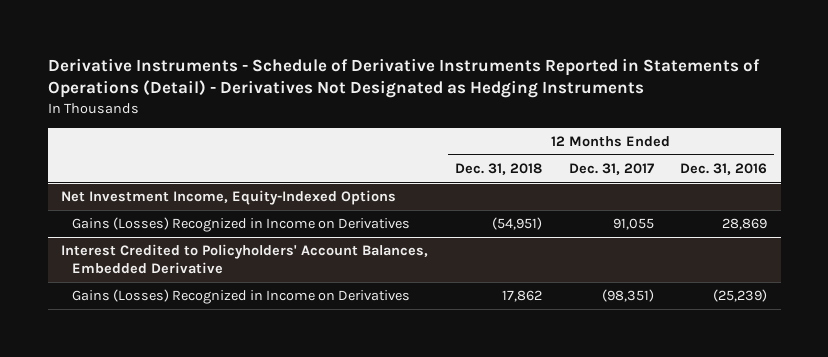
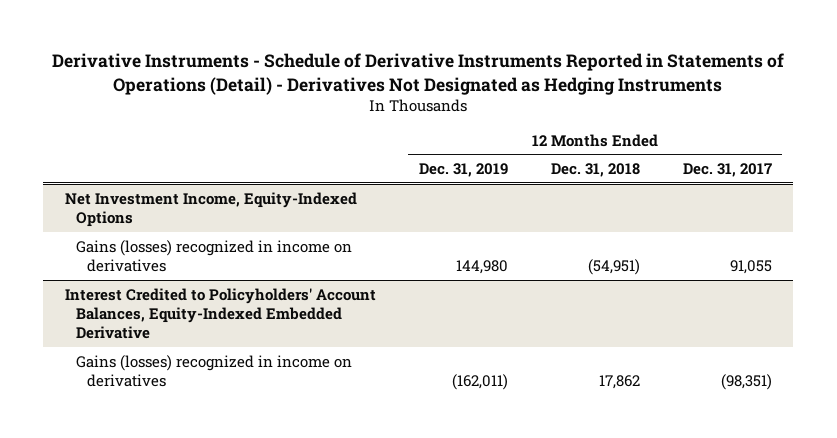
- | 12 Months Ended Dec. 31, 2018 | 12 Months Ended Dec. 31, 2017 | 12 Months Ended Dec. 31, 2016
+ | 12 Months Ended Dec. 31, 2019 | 12 Months Ended Dec. 31, 2018 | 12 Months Ended Dec. 31, 2017
@ Net Investment Income, Equity-Indexed Options
- Gains (Losses) Recognized in Income on Derivatives | (54,951) | 91,055 | 28,869
- Interest Credited to Policyholders' Account Balances, Embedded Derivative
- Gains (Losses) Recognized in Income on Derivatives | 17,862 | (98,351) | (25,239)
@ Net Investment Income, Equity-Indexed Options
+ Gains (losses) recognized in income on derivatives | 144,980 | (54,951) | 91,055
+ Interest Credited to Policyholders' Account Balances, Equity-Indexed Embedded Derivative
+ Gains (losses) recognized in income on derivatives | (162,011) | 17,862 | (98,351)

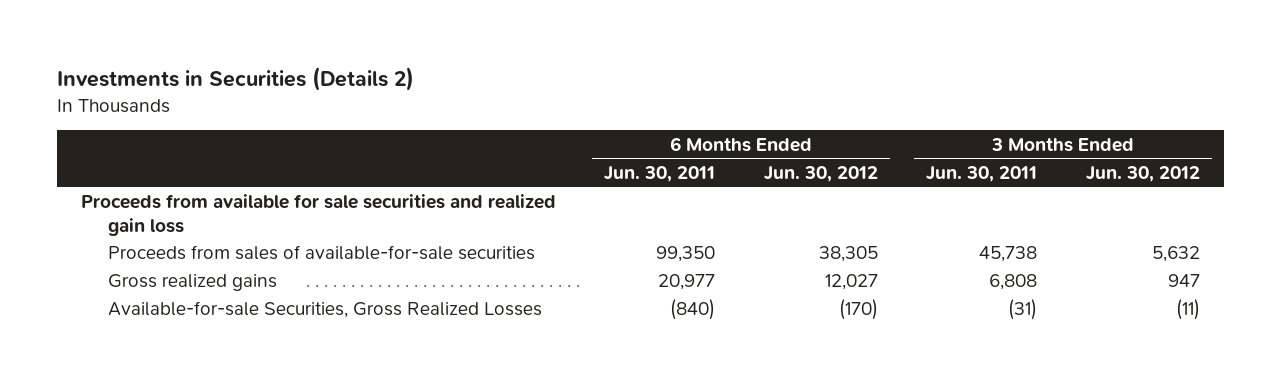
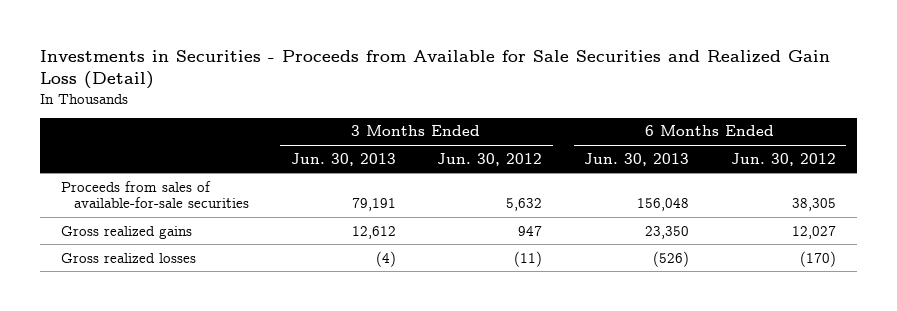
- Investments in Securities (Details 2)
+ Investments in Securities - Proceeds from Available for Sale Securities and Realized Gain Loss (Detail)
- | 6 Months Ended Jun. 30, 2011 | 6 Months Ended Jun. 30, 2012 | 3 Months Ended Jun. 30, 2011 | 3 Months Ended Jun. 30, 2012
+ | 3 Months Ended Jun. 30, 2013 | 3 Months Ended Jun. 30, 2012 | 6 Months Ended Jun. 30, 2013 | 6 Months Ended Jun. 30, 2012
- Proceeds from available for sale securities and realized gain loss
- Available-for-sale Securities, Gross Realized Losses | (840) | (170) | (31) | (11)
+ Gross realized losses | (4) | (11) | (526) | (170)

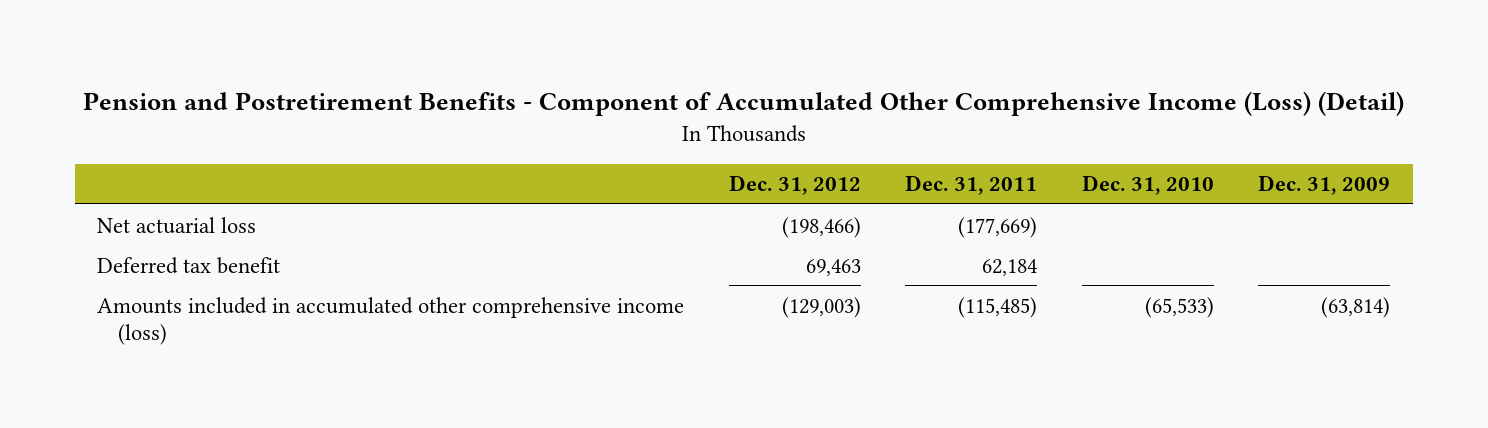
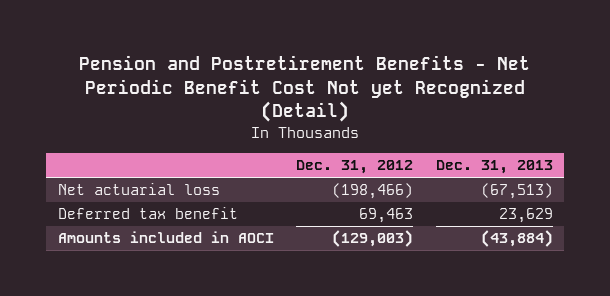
- Pension and Postretirement Benefits - Component of Accumulated Other Comprehensive Income (Loss) (Detail)
+ Pension and Postretirement Benefits - Net Periodic Benefit Cost Not yet Recognized (Detail)
- | Dec. 31, 2012 | Dec. 31, 2011 | Dec. 31, 2010 | Dec. 31, 2009
+ | Dec. 31, 2012 | Dec. 31, 2013
- Amounts included in accumulated other comprehensive income (loss) | (129,003) | (115,485) | (65,533) | (63,814)
+ Amounts included in AOCI | (129,003) | (43,884)

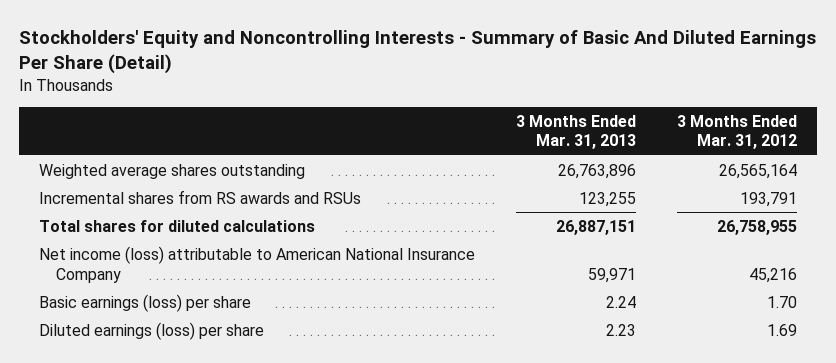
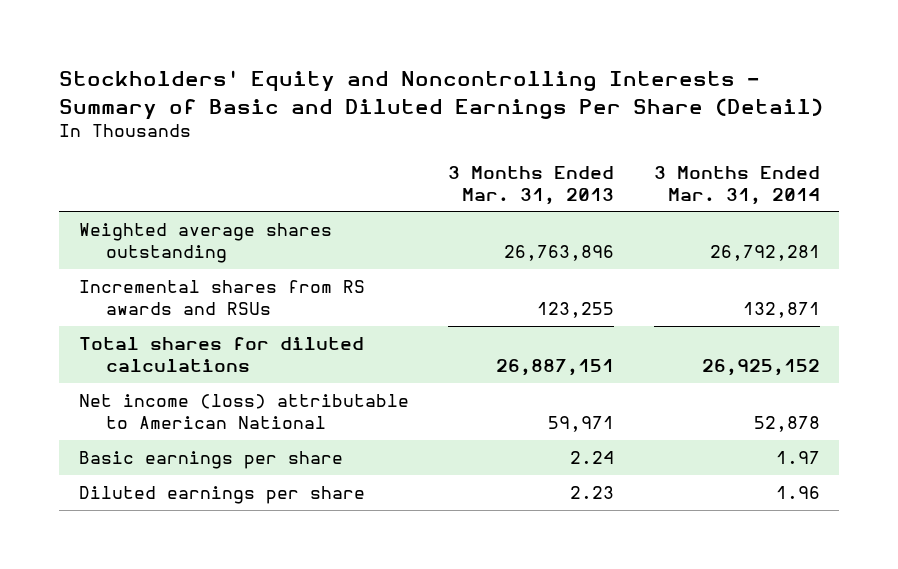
- Stockholders' Equity and Noncontrolling Interests - Summary of Basic And Diluted Earnings Per Share (Detail)
+ Stockholders' Equity and Noncontrolling Interests - Summary of Basic and Diluted Earnings Per Share (Detail)
- | 3 Months Ended Mar. 31, 2013 | 3 Months Ended Mar. 31, 2012
+ | 3 Months Ended Mar. 31, 2013 | 3 Months Ended Mar. 31, 2014
- Net income (loss) attributable to American National Insurance Company | 59,971 | 45,216
- Basic earnings (loss) per share | 2.24 | 1.70
- Diluted earnings (loss) per share | 2.23 | 1.69
+ Net income (loss) attributable to American National | 59,971 | 52,878
+ Basic earnings per share | 2.24 | 1.97
+ Diluted earnings per share | 2.23 | 1.96

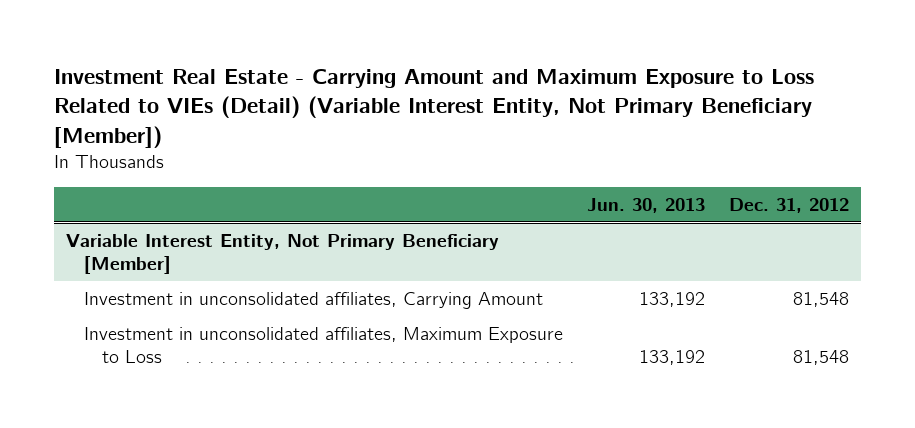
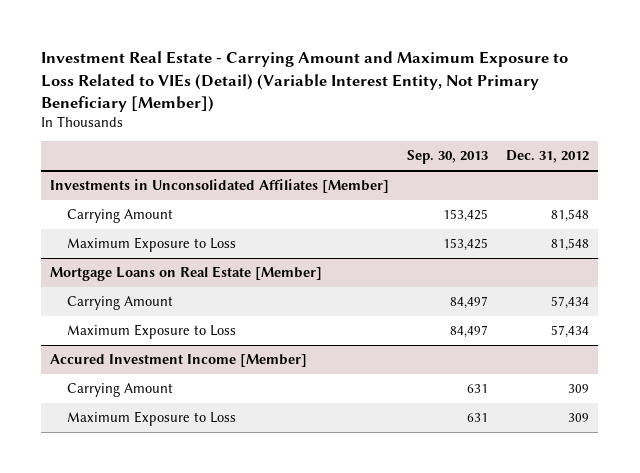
- | Jun. 30, 2013 | Dec. 31, 2012
+ | Sep. 30, 2013 | Dec. 31, 2012
- Variable Interest Entity, Not Primary Beneficiary [Member]
- Investment in unconsolidated affiliates, Carrying Amount | 133,192 | 81,548
- Investment in unconsolidated affiliates, Maximum Exposure to Loss | 133,192 | 81,548
+ Investments in Unconsolidated Affiliates [Member]
+ Carrying Amount | 153,425 | 81,548
+ Maximum Exposure to Loss | 153,425 | 81,548
+ Mortgage Loans on Real Estate [Member]
+ Carrying Amount | 84,497 | 57,434
+ Maximum Exposure to Loss | 84,497 | 57,434
+ Accured Investment Income [Member]
+ Carrying Amount | 631 | 309
+ Maximum Exposure to Loss | 631 | 309

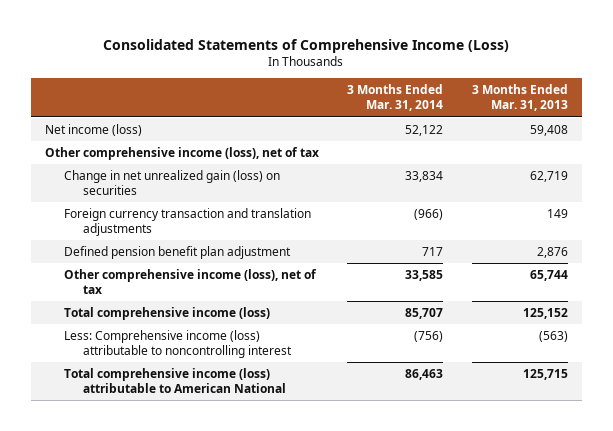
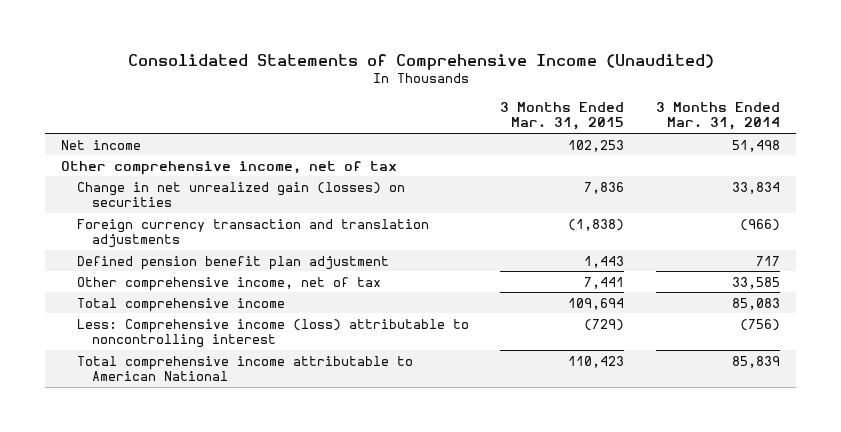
- Consolidated Statements of Comprehensive Income (Loss)
+ Consolidated Statements of Comprehensive Income (Unaudited)
- | 3 Months Ended Mar. 31, 2014 | 3 Months Ended Mar. 31, 2013
+ | 3 Months Ended Mar. 31, 2015 | 3 Months Ended Mar. 31, 2014
- Net income (loss) | 52,122 | 59,408
- Other comprehensive income (loss), net of tax
- Change in net unrealized gain (loss) on securities | 33,834 | 62,719
+ Net income | 102,253 | 51,498
+ Other comprehensive income, net of tax
+ Change in net unrealized gain (losses) on securities | 7,836 | 33,834
- Other comprehensive income (loss), net of tax | 33,585 | 65,744
- Total comprehensive income (loss) | 85,707 | 125,152
+ Other comprehensive income, net of tax | 7,441 | 33,585
+ Total comprehensive income | 109,694 | 85,083
- Total comprehensive income (loss) attributable to American National | 86,463 | 125,715
+ Total comprehensive income attributable to American National | 110,423 | 85,839

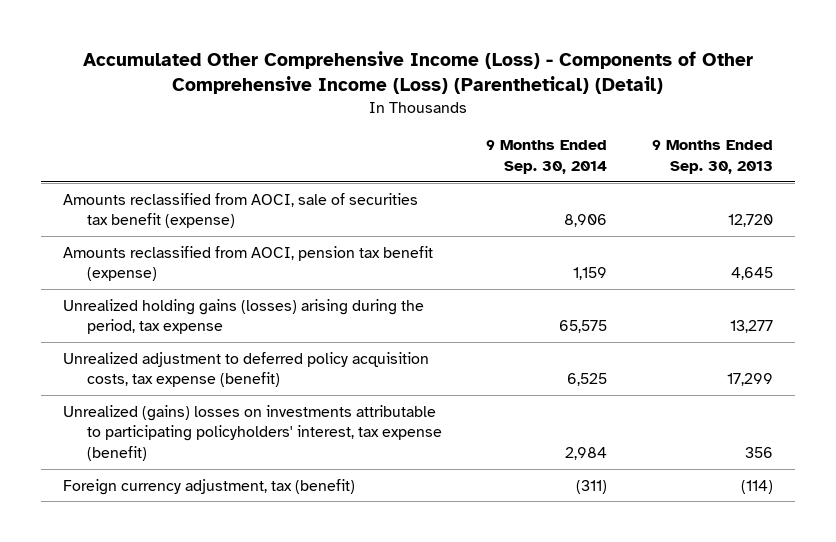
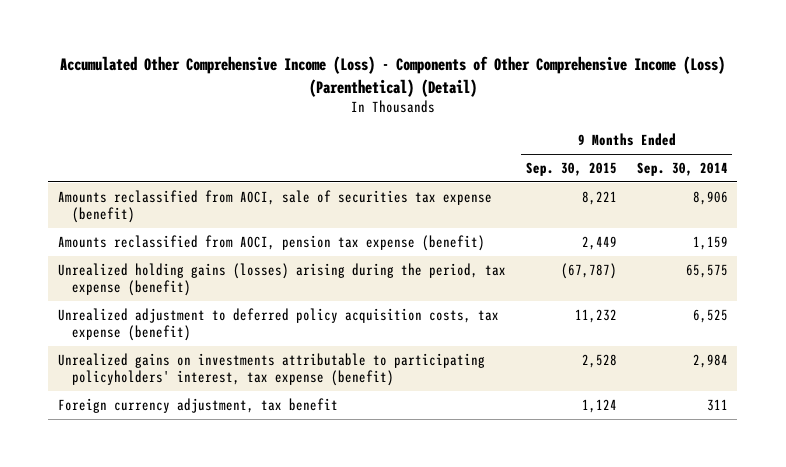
- | 9 Months Ended Sep. 30, 2014 | 9 Months Ended Sep. 30, 2013
+ | 9 Months Ended Sep. 30, 2015 | 9 Months Ended Sep. 30, 2014
- Amounts reclassified from AOCI, sale of securities tax benefit (expense) | 8,906 | 12,720
- Amounts reclassified from AOCI, pension tax benefit (expense) | 1,159 | 4,645
- Unrealized holding gains (losses) arising during the period, tax expense | 65,575 | 13,277
+ Amounts reclassified from AOCI, sale of securities tax expense (benefit) | 8,221 | 8,906
+ Amounts reclassified from AOCI, pension tax expense (benefit) | 2,449 | 1,159
+ Unrealized holding gains (losses) arising during the period, tax expense (benefit) | (67,787) | 65,575
- Unrealized (gains) losses on investments attributable to participating policyholders' interest, tax expense (benefit) | 2,984 | 356
- Foreign currency adjustment, tax (benefit) | (311) | (114)
+ Unrealized gains on investments attributable to participating policyholders' interest, tax expense (benefit) | 2,528 | 2,984
+ Foreign currency adjustment, tax benefit | 1,124 | 311

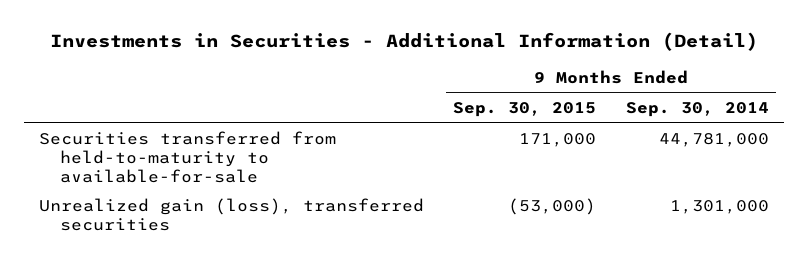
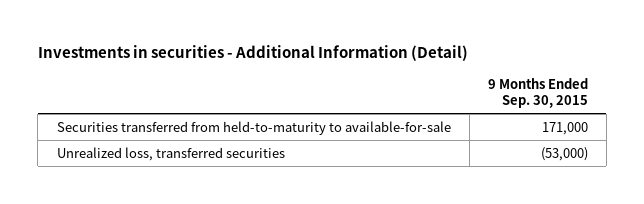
- Investments in Securities - Additional Information (Detail)
+ Investments in securities - Additional Information (Detail)
- | 9 Months Ended Sep. 30, 2015 | 9 Months Ended Sep. 30, 2014
+ | 9 Months Ended Sep. 30, 2015
- Unrealized gain (loss), transferred securities | (53,000) | 1,301,000
+ Unrealized loss, transferred securities | (53,000)

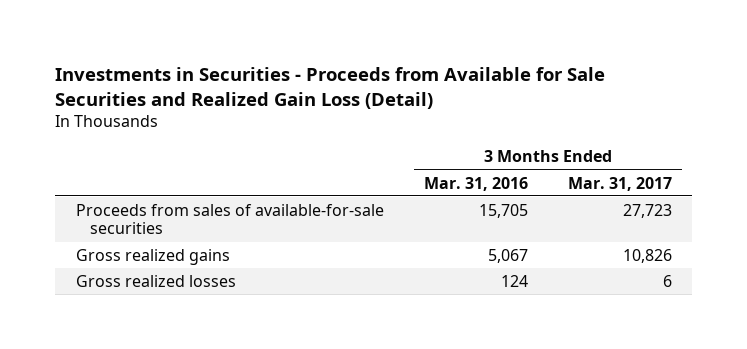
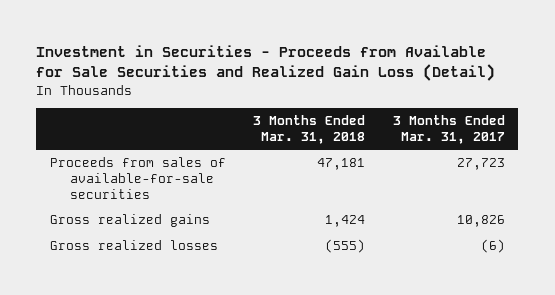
- Investments in Securities - Proceeds from Available for Sale Securities and Realized Gain Loss (Detail)
+ Investment in Securities - Proceeds from Available for Sale Securities and Realized Gain Loss (Detail)
- | 3 Months Ended Mar. 31, 2016 | 3 Months Ended Mar. 31, 2017
+ | 3 Months Ended Mar. 31, 2018 | 3 Months Ended Mar. 31, 2017
- Gross realized losses | 124 | 6
+ Gross realized losses | (555) | (6)

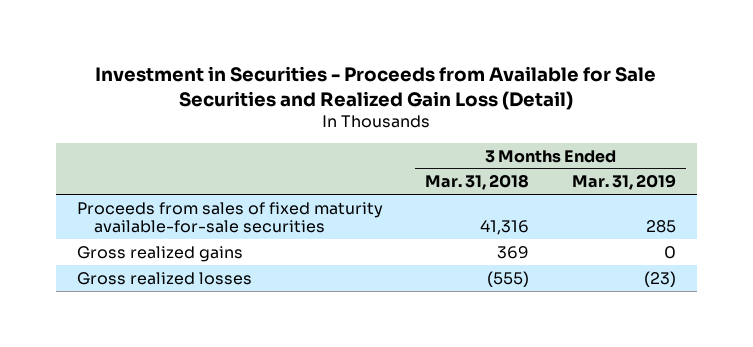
- | 3 Months Ended Mar. 31, 2018 | 3 Months Ended Mar. 31, 2017
+ | 3 Months Ended Mar. 31, 2018 | 3 Months Ended Mar. 31, 2019
- Proceeds from sales of available-for-sale securities | 47,181 | 27,723
- Gross realized gains | 1,424 | 10,826
+ Proceeds from sales of fixed maturity available-for-sale securities | 41,316 | 285
+ Gross realized gains | 369 | 0

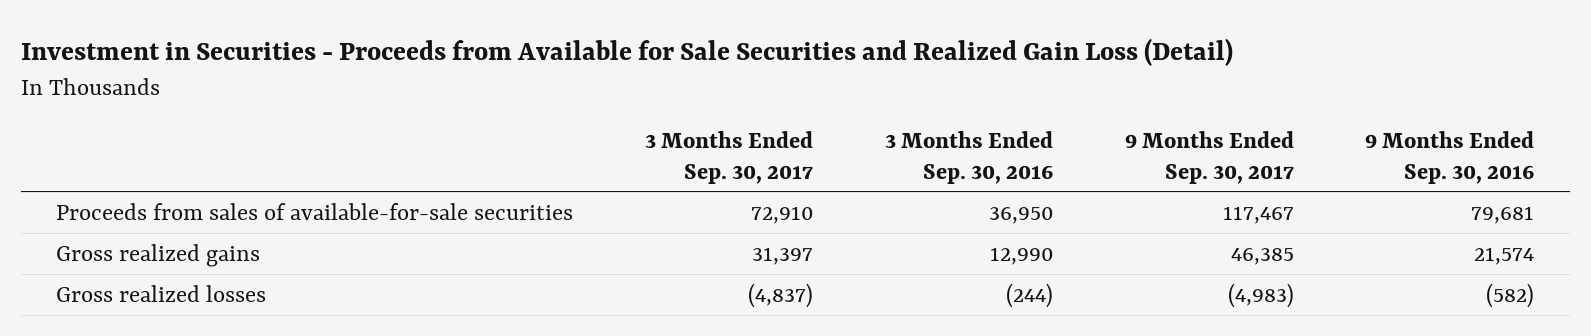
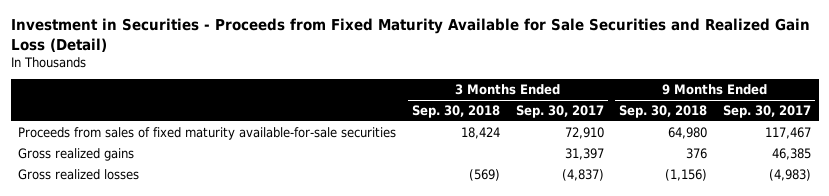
- Investment in Securities - Proceeds from Available for Sale Securities and Realized Gain Loss (Detail)
+ Investment in Securities - Proceeds from Fixed Maturity Available for Sale Securities and Realized Gain Loss (Detail)
- | 3 Months Ended Sep. 30, 2017 | 3 Months Ended Sep. 30, 2016 | 9 Months Ended Sep. 30, 2017 | 9 Months Ended Sep. 30, 2016
+ | 3 Months Ended Sep. 30, 2018 | 3 Months Ended Sep. 30, 2017 | 9 Months Ended Sep. 30, 2018 | 9 Months Ended Sep. 30, 2017
- Proceeds from sales of available-for-sale securities | 72,910 | 36,950 | 117,467 | 79,681
+ Proceeds from sales of fixed maturity available-for-sale securities | 18,424 | 72,910 | 64,980 | 117,467

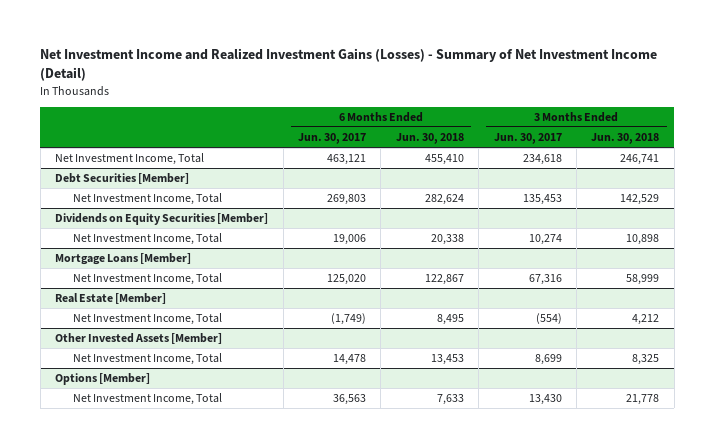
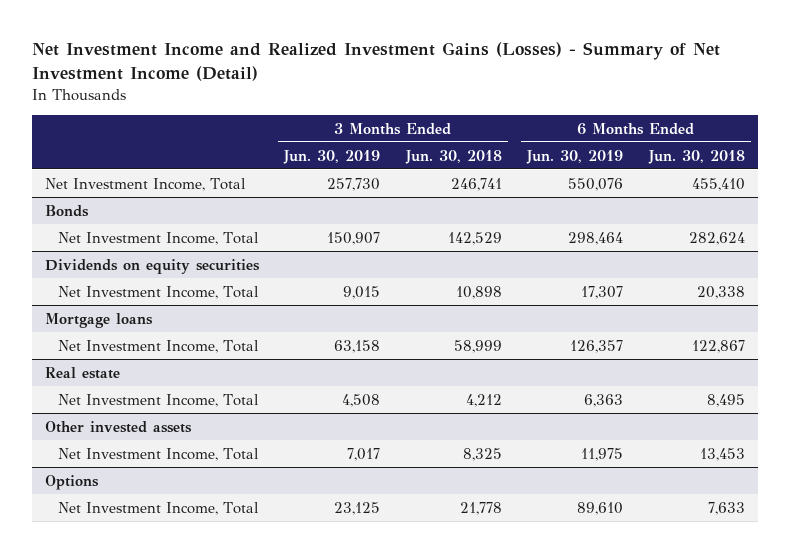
- | 6 Months Ended Jun. 30, 2017 | 6 Months Ended Jun. 30, 2018 | 3 Months Ended Jun. 30, 2017 | 3 Months Ended Jun. 30, 2018
+ | 3 Months Ended Jun. 30, 2019 | 3 Months Ended Jun. 30, 2018 | 6 Months Ended Jun. 30, 2019 | 6 Months Ended Jun. 30, 2018
- Debt Securities [Member]
+ Bonds
- Dividends on Equity Securities [Member]
+ Dividends on equity securities
- Mortgage Loans [Member]
+ Mortgage loans
- Real Estate [Member]
+ Real estate
- Other Invested Assets [Member]
+ Other invested assets
- Options [Member]
+ Options

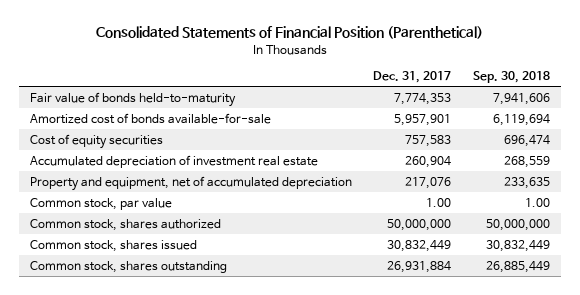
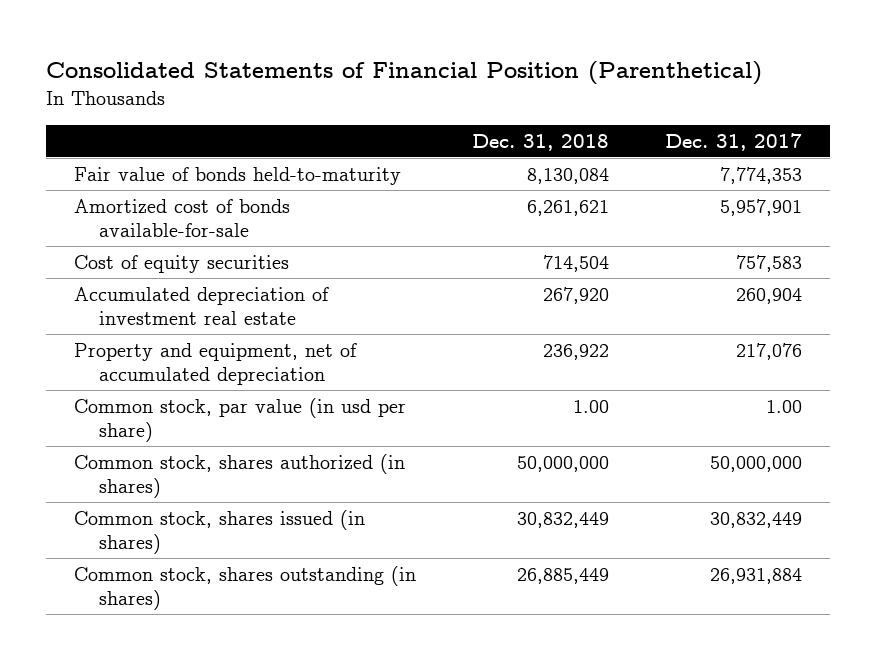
- | Dec. 31, 2017 | Sep. 30, 2018
+ | Dec. 31, 2018 | Dec. 31, 2017
- Common stock, par value | 1.00 | 1.00
- Common stock, shares authorized | 50,000,000 | 50,000,000
- Common stock, shares issued | 30,832,449 | 30,832,449
- Common stock, shares outstanding | 26,931,884 | 26,885,449
+ Common stock, par value (in usd per share) | 1.00 | 1.00
+ Common stock, shares authorized (in shares) | 50,000,000 | 50,000,000
+ Common stock, shares issued (in shares) | 30,832,449 | 30,832,449
+ Common stock, shares outstanding (in shares) | 26,885,449 | 26,931,884

